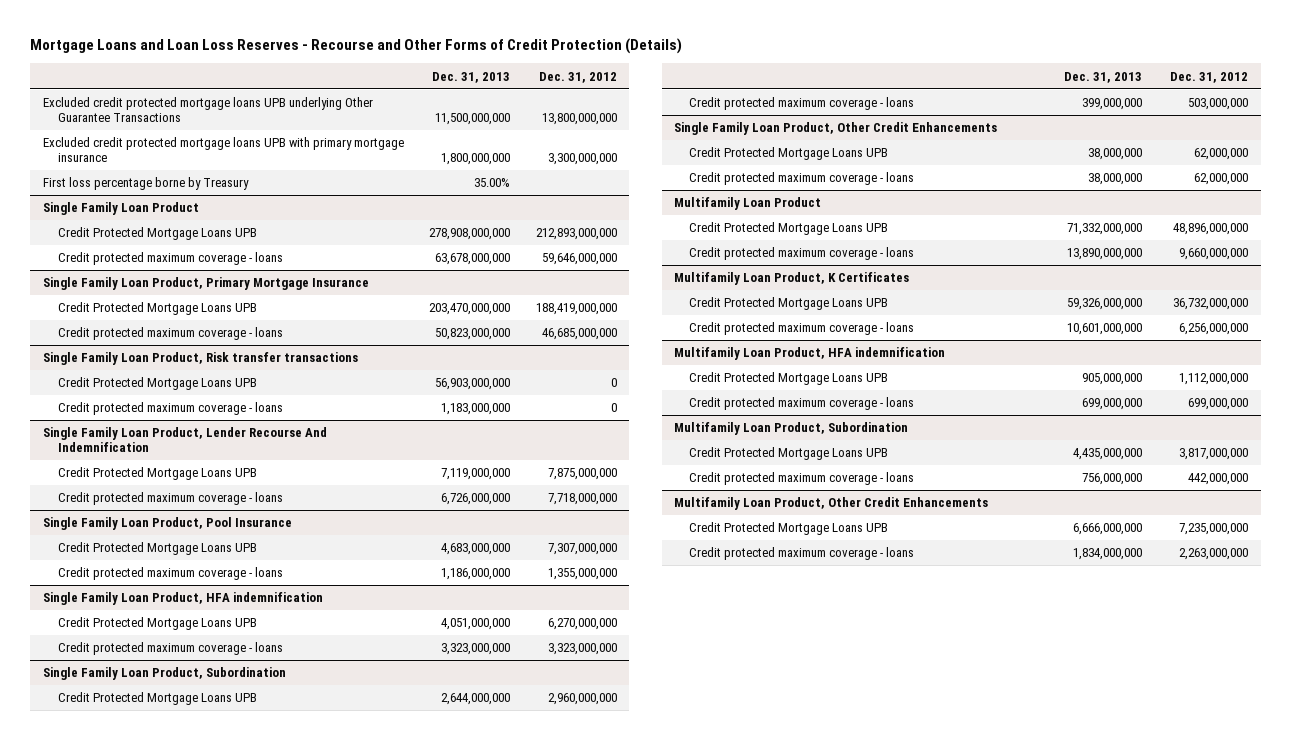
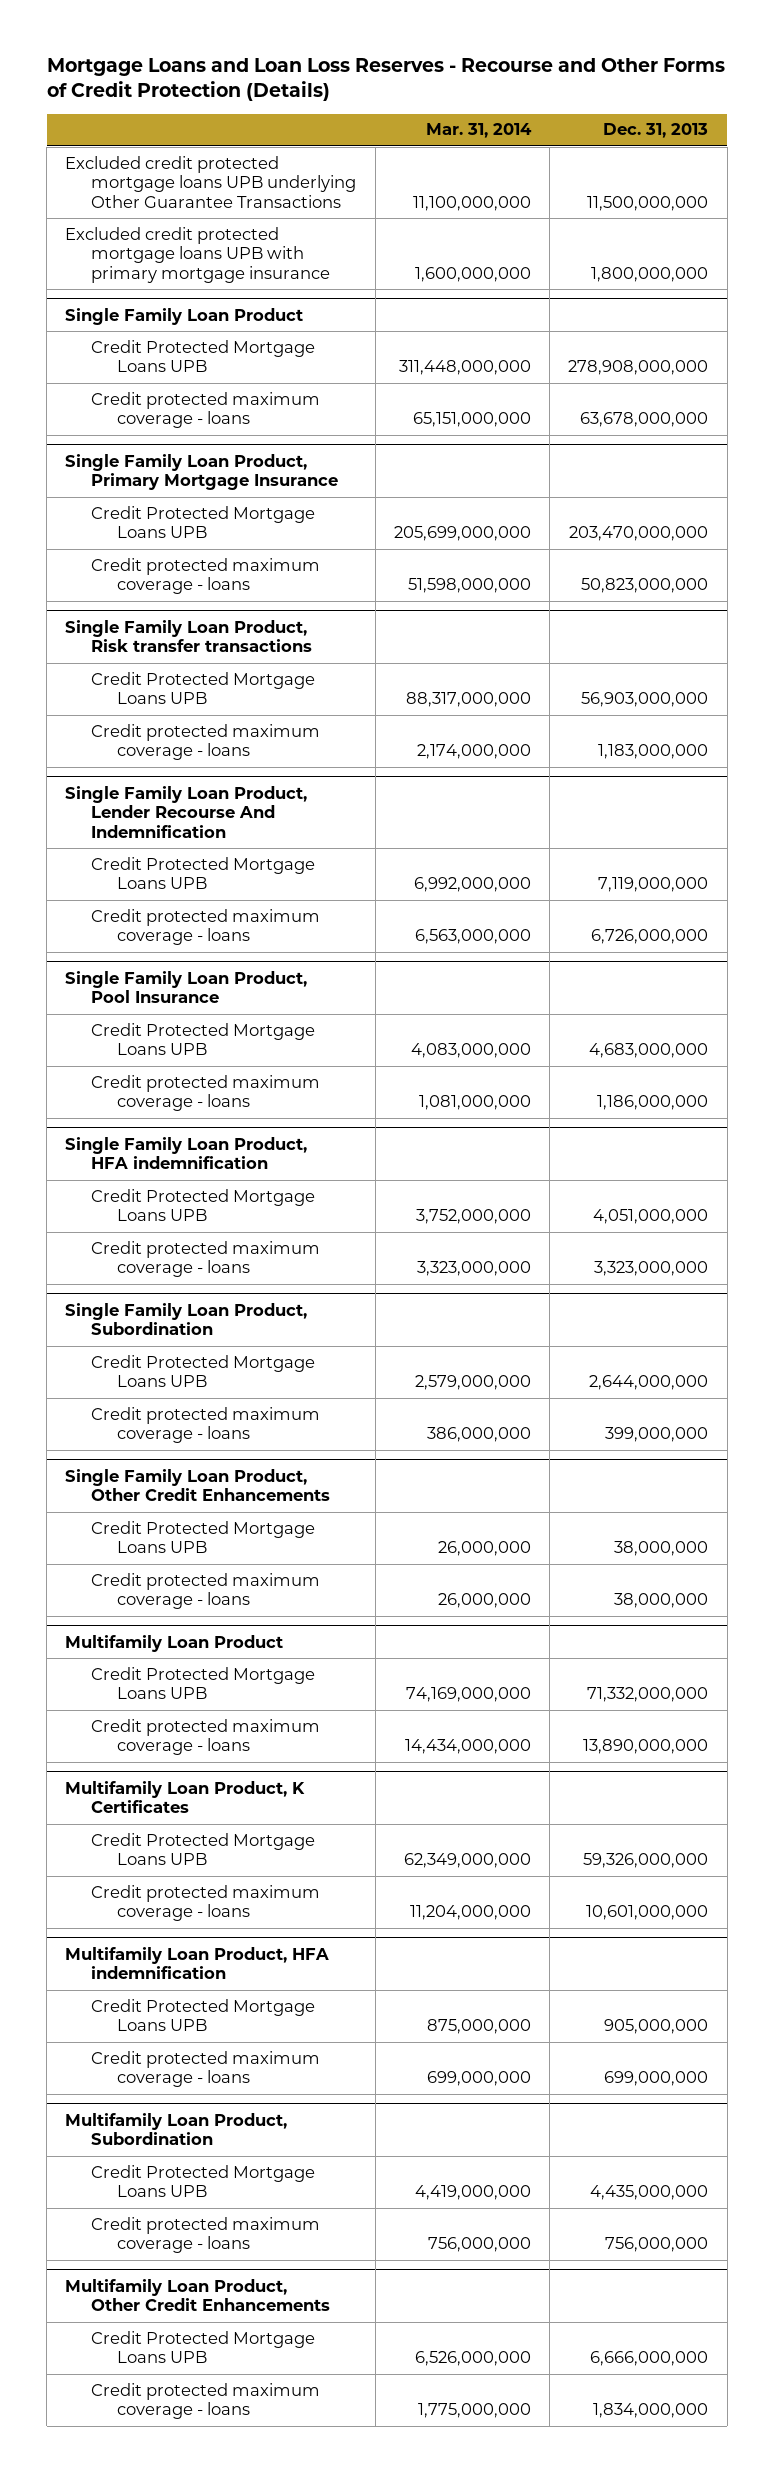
- | Dec. 31, 2013 | Dec. 31, 2012
+ | Mar. 31, 2014 | Dec. 31, 2013
- First loss percentage borne by Treasury | 35.00% |

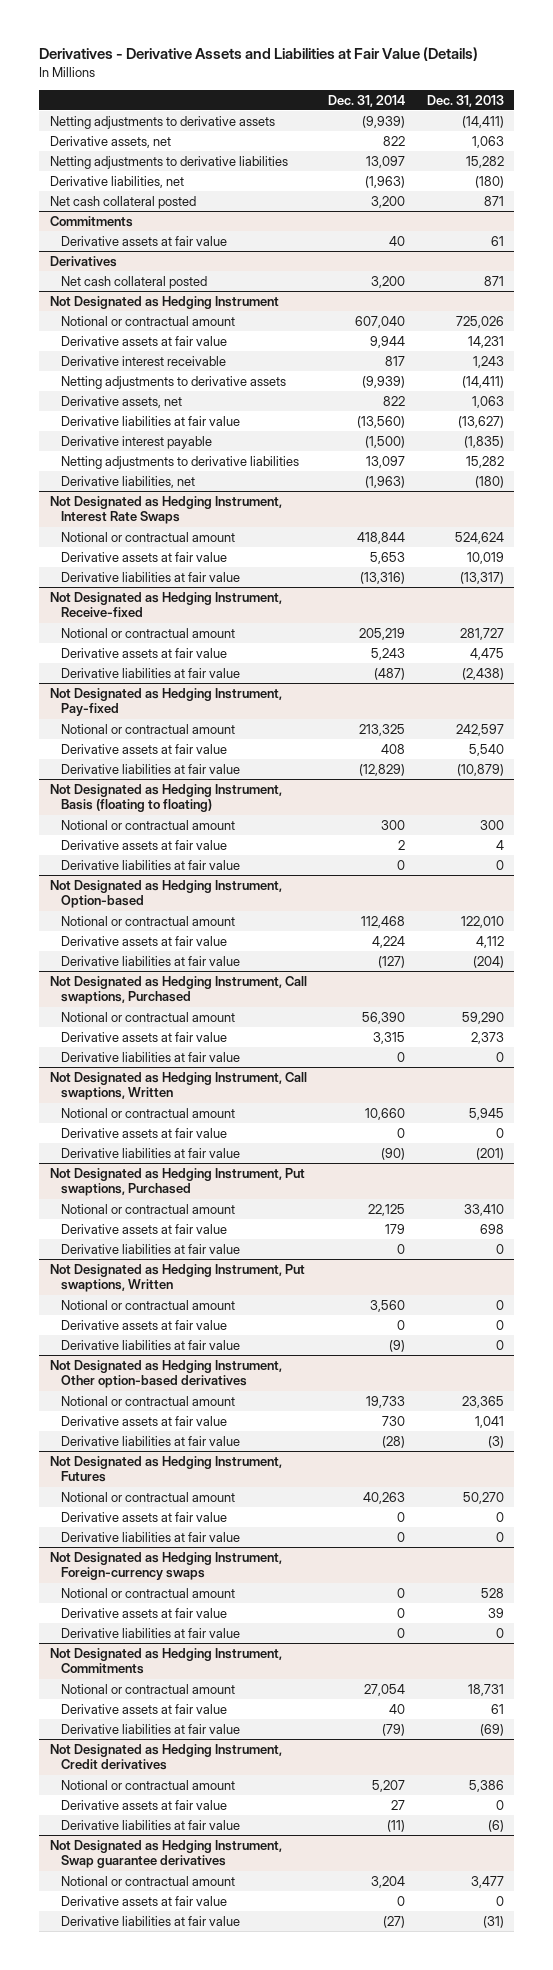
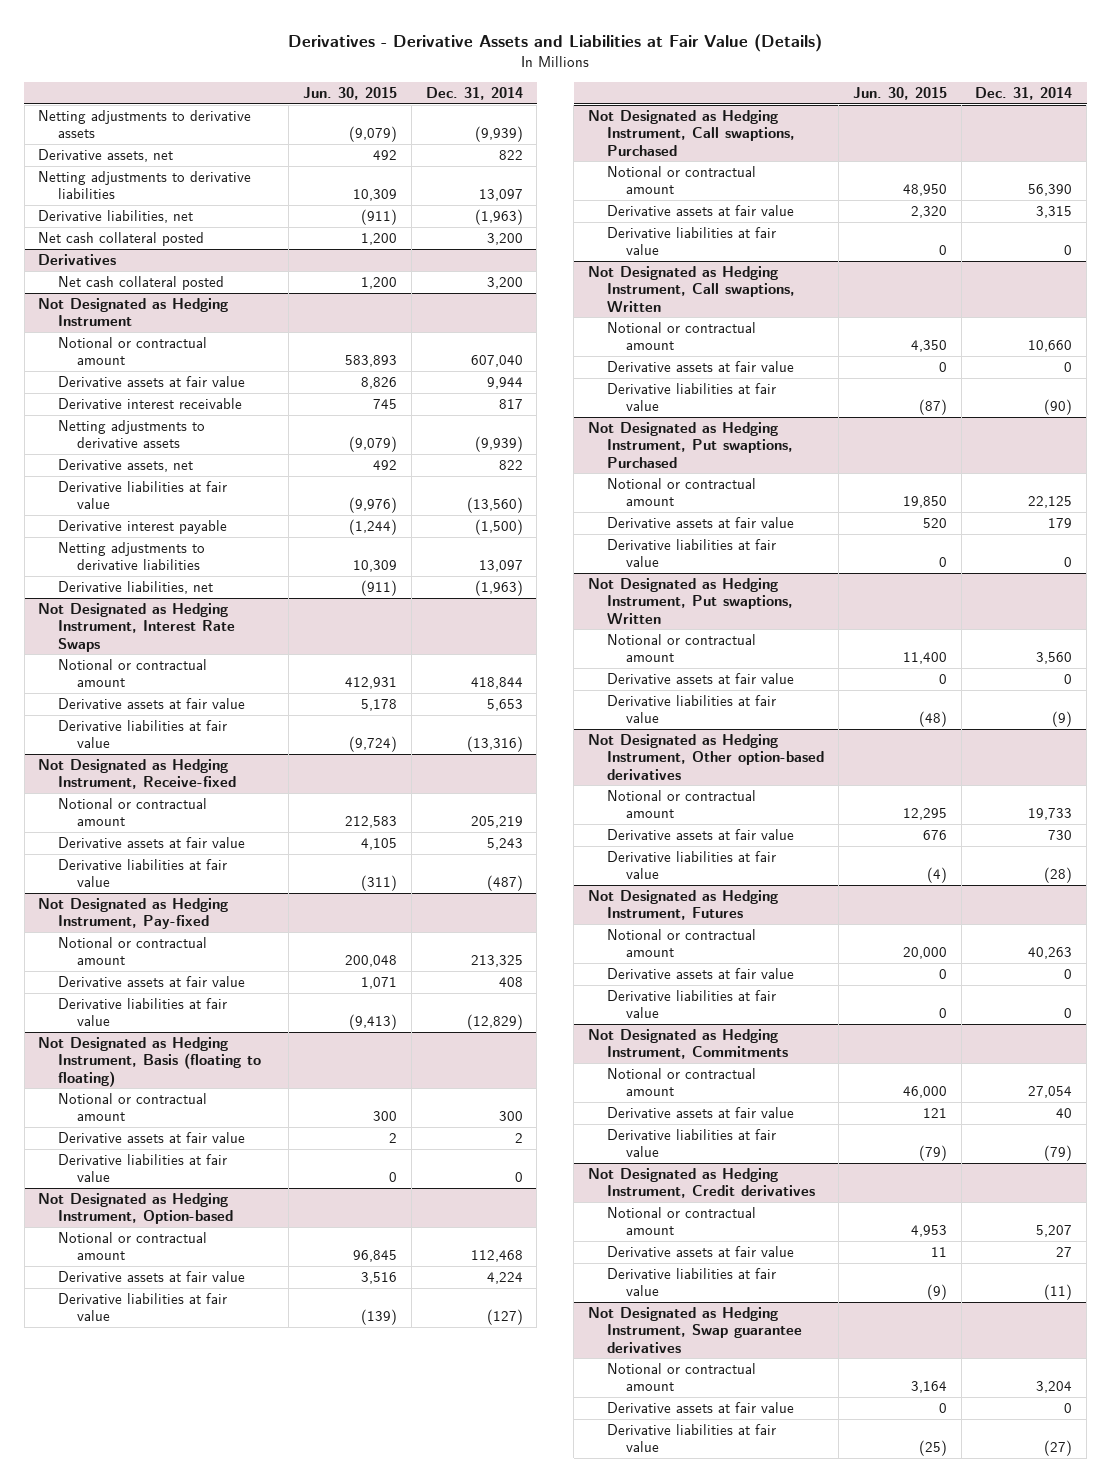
- | Dec. 31, 2014 | Dec. 31, 2013
+ | Jun. 30, 2015 | Dec. 31, 2014
- Commitments
- Derivative assets at fair value | 40 | 61
- Not Designated as Hedging Instrument, Foreign-currency swaps
- Notional or contractual amount | 0 | 528
- Derivative assets at fair value | 0 | 39
- Derivative liabilities at fair value | 0 | 0

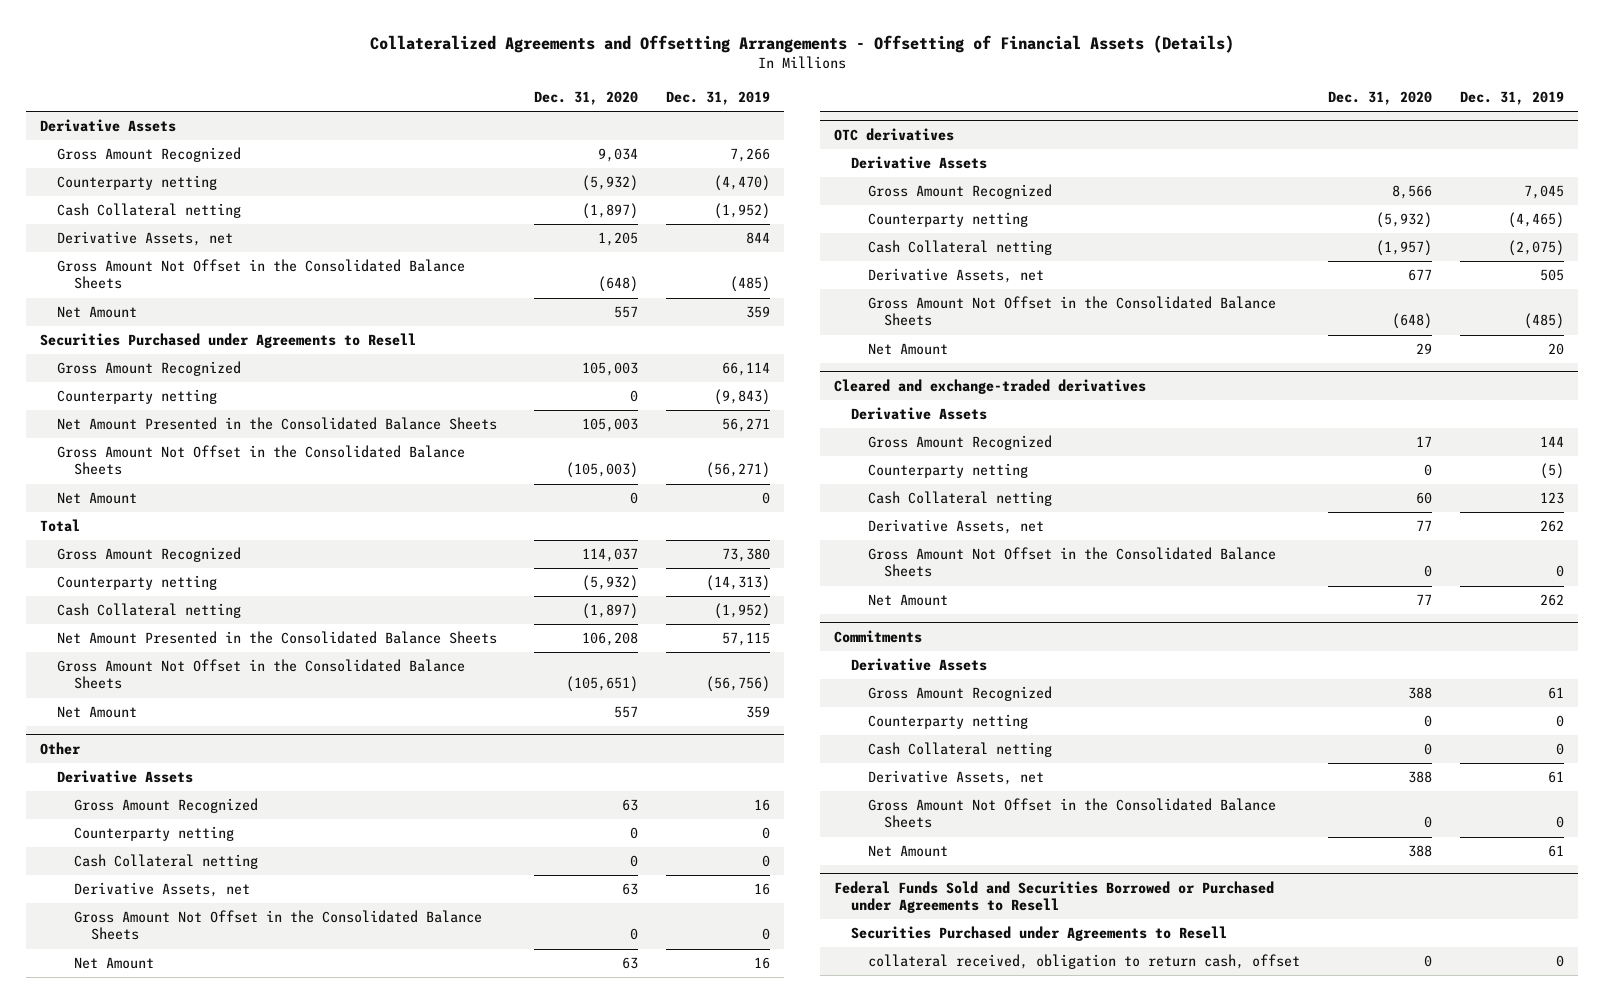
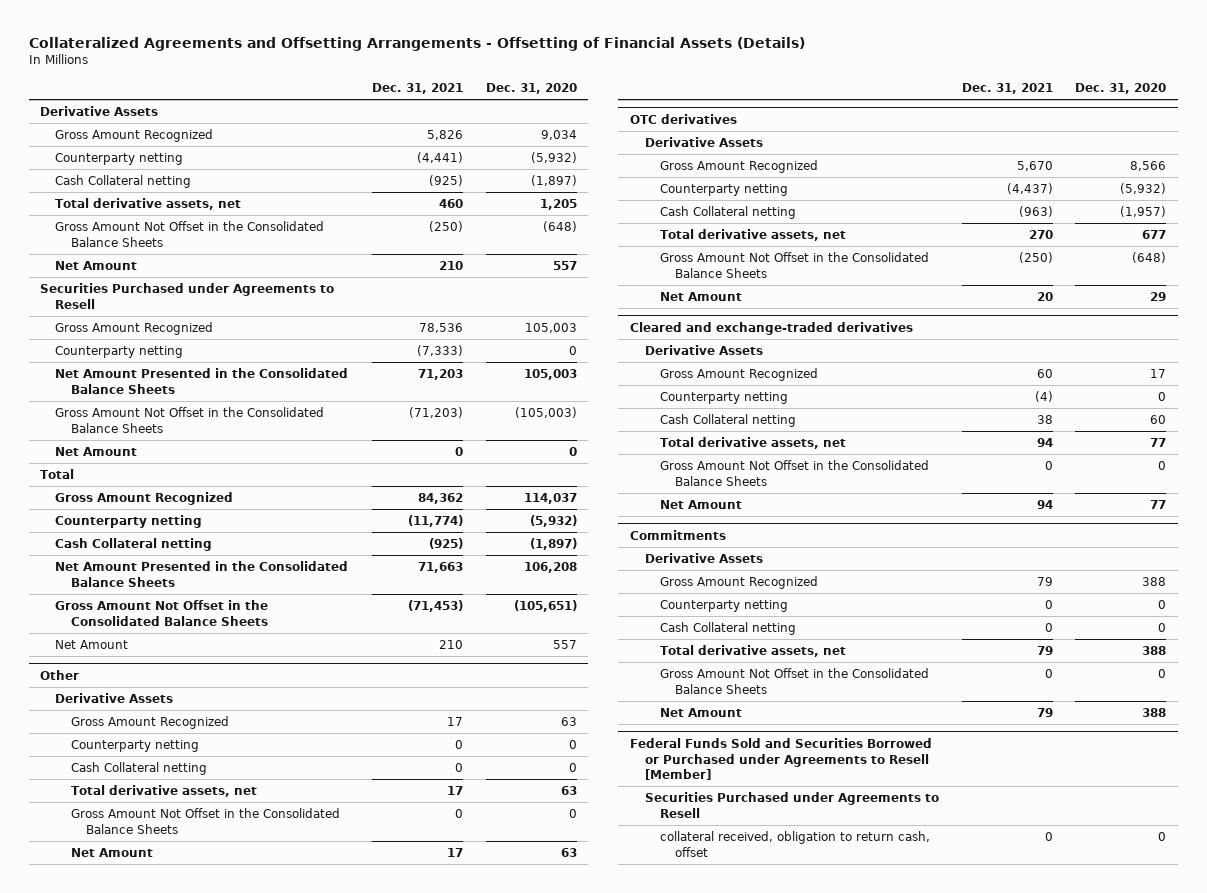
- | Dec. 31, 2020 | Dec. 31, 2019
+ | Dec. 31, 2021 | Dec. 31, 2020
- Derivative Assets, net | 1,205 | 844
+ Total derivative assets, net | 460 | 1,205
@ Other
- Derivative Assets, net | 63 | 16
+ Total derivative assets, net | 17 | 63
@ OTC derivatives
- Derivative Assets, net | 677 | 505
+ Total derivative assets, net | 270 | 677
@ Cleared and exchange-traded derivatives
- Derivative Assets, net | 77 | 262
+ Total derivative assets, net | 94 | 77
@ Commitments
- Derivative Assets, net | 388 | 61
+ Total derivative assets, net | 79 | 388
- Federal Funds Sold and Securities Borrowed or Purchased under Agreements to Resell
+ Federal Funds Sold and Securities Borrowed or Purchased under Agreements to Resell [Member]

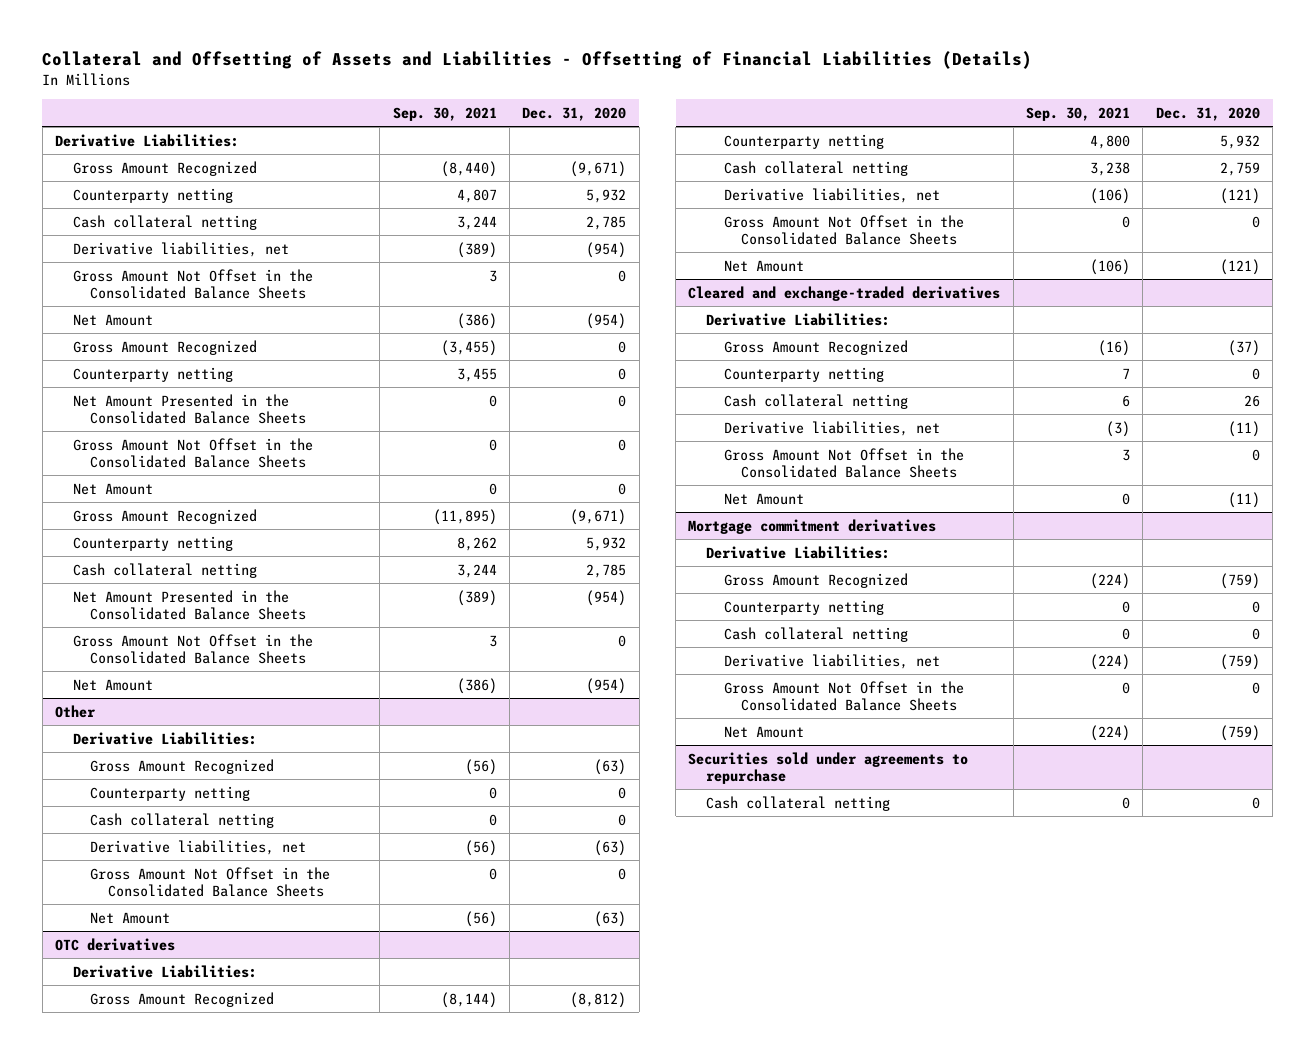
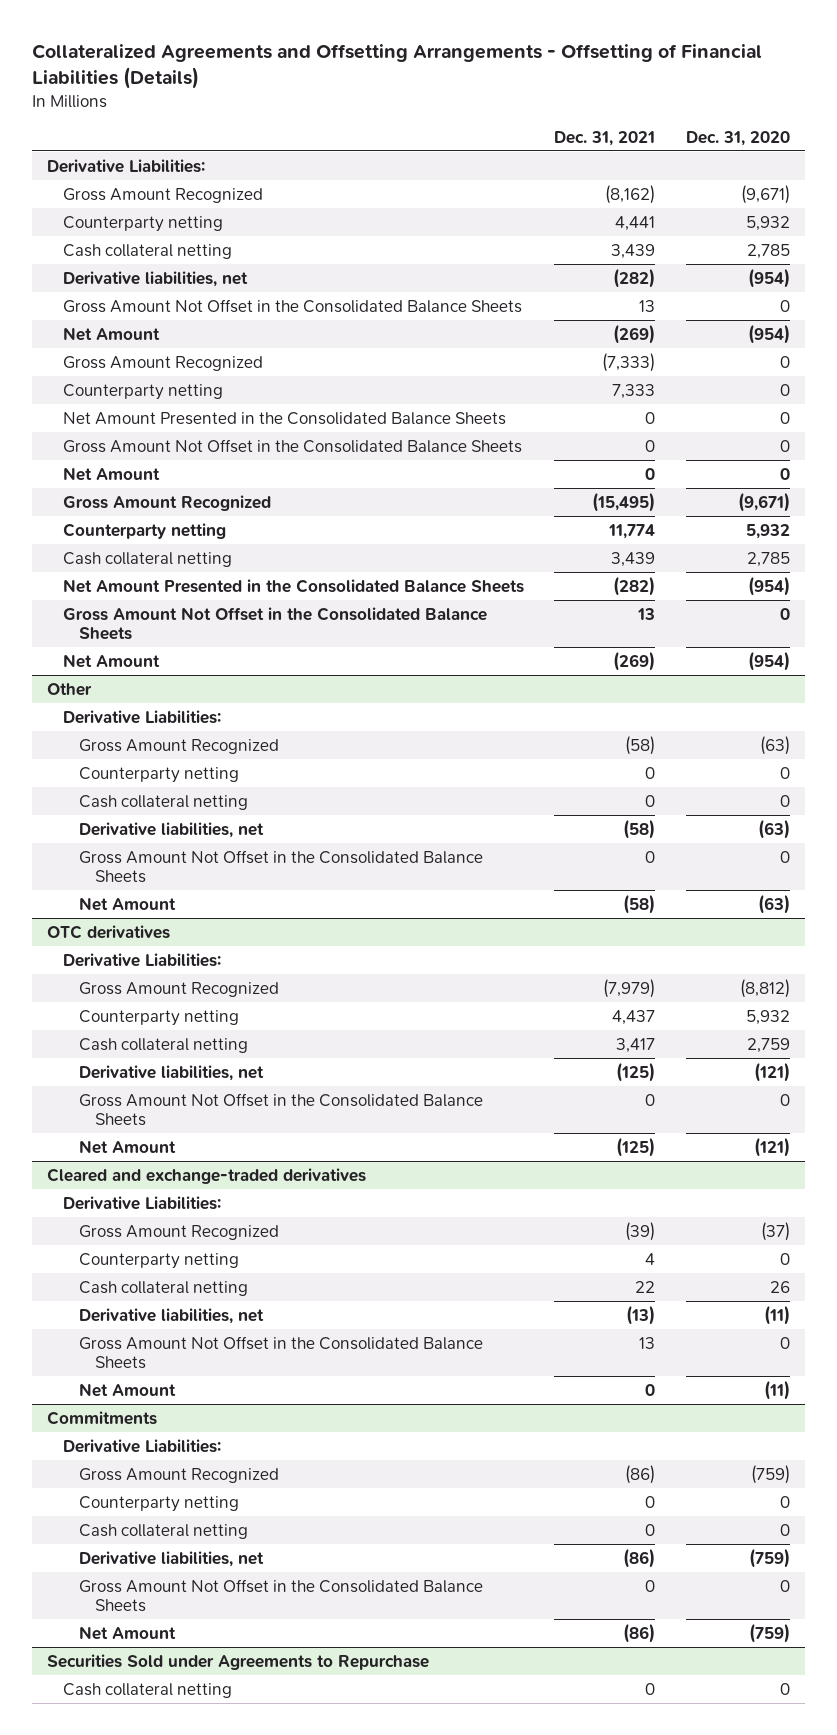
- Collateral and Offsetting of Assets and Liabilities - Offsetting of Financial Liabilities (Details)
+ Collateralized Agreements and Offsetting Arrangements - Offsetting of Financial Liabilities (Details)
- | Sep. 30, 2021 | Dec. 31, 2020
+ | Dec. 31, 2021 | Dec. 31, 2020
- Mortgage commitment derivatives
+ Commitments
- Securities sold under agreements to repurchase
+ Securities Sold under Agreements to Repurchase

